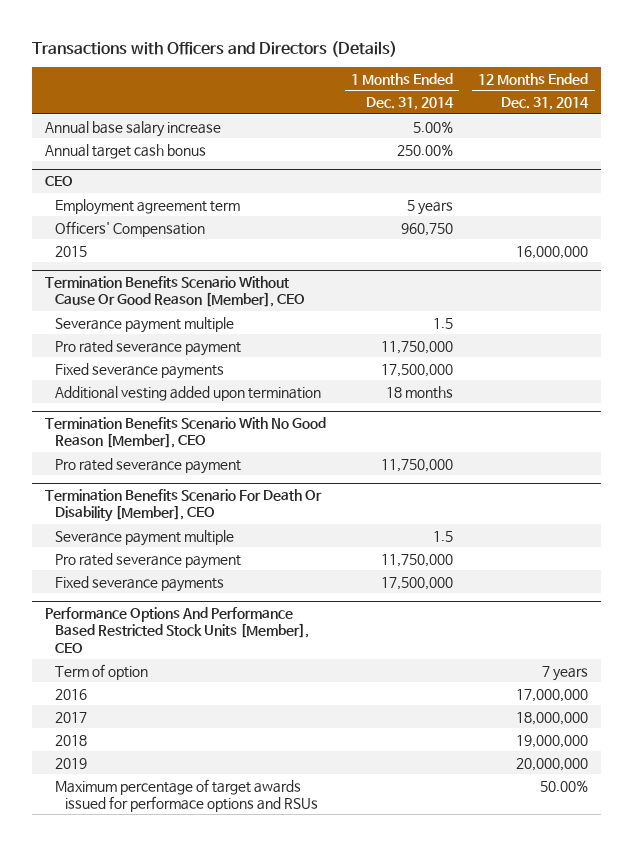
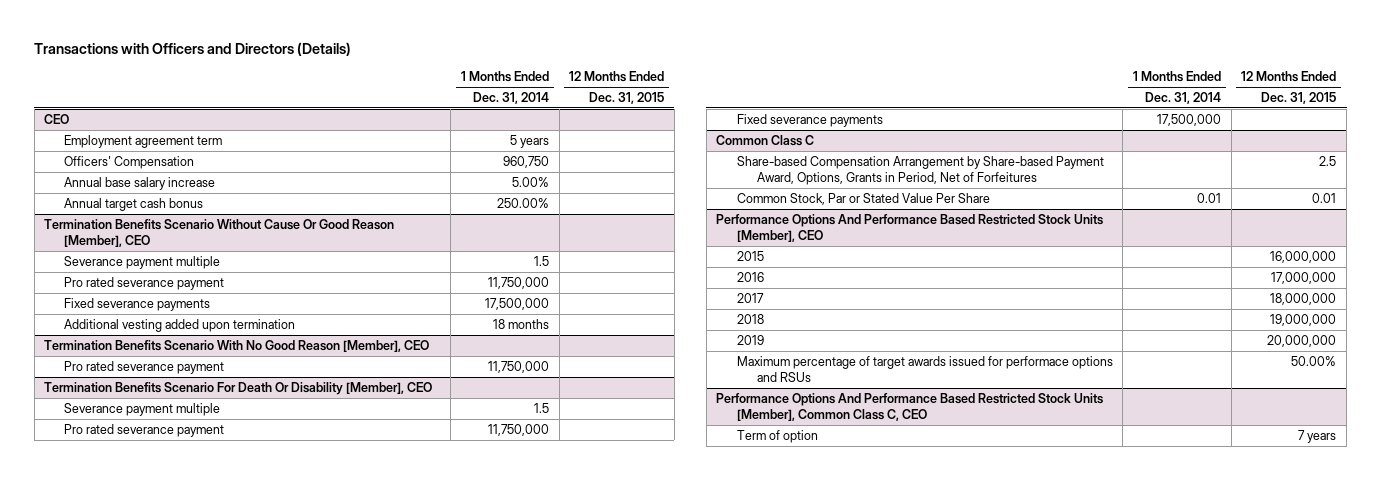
- | 1 Months Ended Dec. 31, 2014 | 12 Months Ended Dec. 31, 2014
+ | 1 Months Ended Dec. 31, 2014 | 12 Months Ended Dec. 31, 2015
- Annual base salary increase | 5.00% |
- Annual target cash bonus | 250.00% |
@ CEO
- 2015 | | 16,000,000
+ Annual base salary increase | 5.00% |
+ Annual target cash bonus | 250.00% |
+ Common Class C
+ Share-based Compensation Arrangement by Share-based Payment Award, Options, Grants in Period, Net of Forfeitures | | 2.5
+ Common Stock, Par or Stated Value Per Share | 0.01 | 0.01
@ Performance Options And Performance Based Restricted Stock Units [Member], CEO
- Term of option | | 7 years
+ 2015 | | 16,000,000
+ Performance Options And Performance Based Restricted Stock Units [Member], Common Class C, CEO
+ Term of option | | 7 years

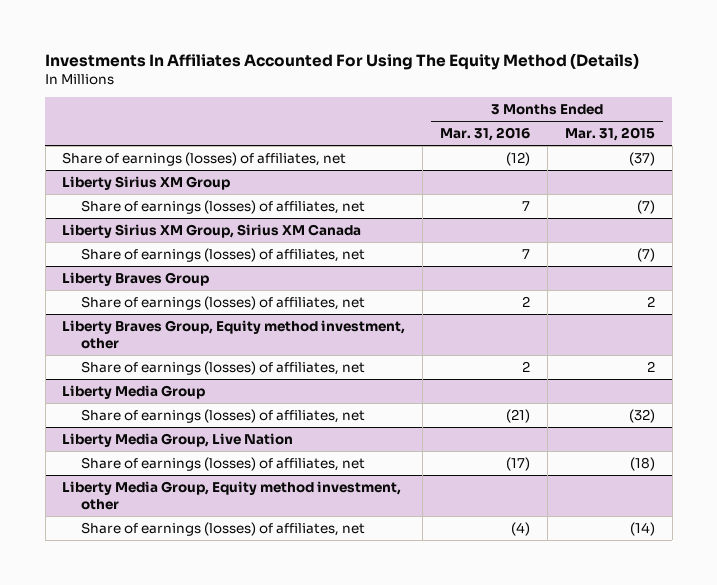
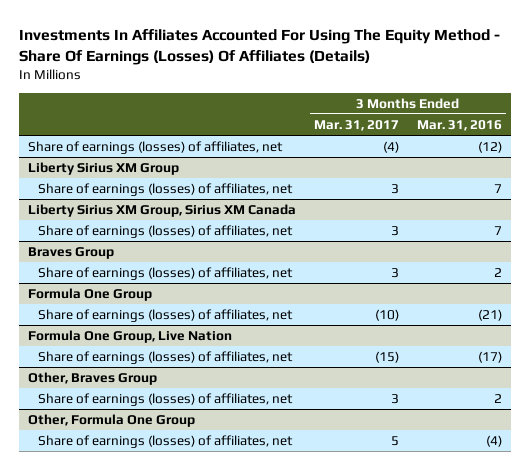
- Investments In Affiliates Accounted For Using The Equity Method (Details)
+ Investments In Affiliates Accounted For Using The Equity Method - Share Of Earnings (Losses) Of Affiliates (Details)
- | 3 Months Ended Mar. 31, 2016 | 3 Months Ended Mar. 31, 2015
+ | 3 Months Ended Mar. 31, 2017 | 3 Months Ended Mar. 31, 2016
- Liberty Braves Group
- Share of earnings (losses) of affiliates, net | 2 | 2
- Liberty Braves Group, Equity method investment, other
+ Braves Group
- Liberty Media Group
+ Formula One Group
- Liberty Media Group, Live Nation
+ Formula One Group, Live Nation
- Liberty Media Group, Equity method investment, other
+ Other, Braves Group
+ Share of earnings (losses) of affiliates, net | 3 | 2
+ Other, Formula One Group

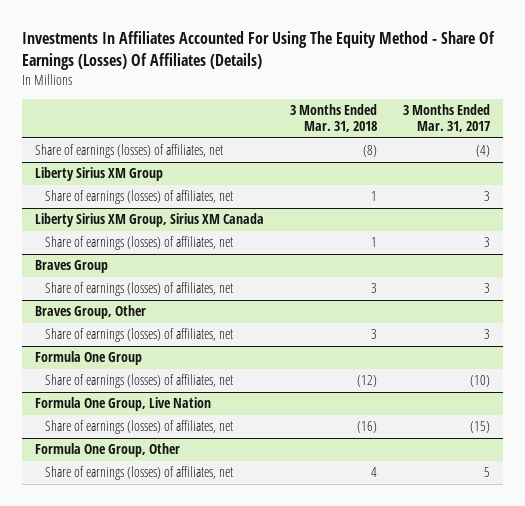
- | 3 Months Ended Mar. 31, 2017 | 3 Months Ended Mar. 31, 2016
+ | 3 Months Ended Mar. 31, 2018 | 3 Months Ended Mar. 31, 2017
+ Braves Group, Other
+ Share of earnings (losses) of affiliates, net | 3 | 3
- Other, Braves Group
- Share of earnings (losses) of affiliates, net | 3 | 2
- Other, Formula One Group
+ Formula One Group, Other

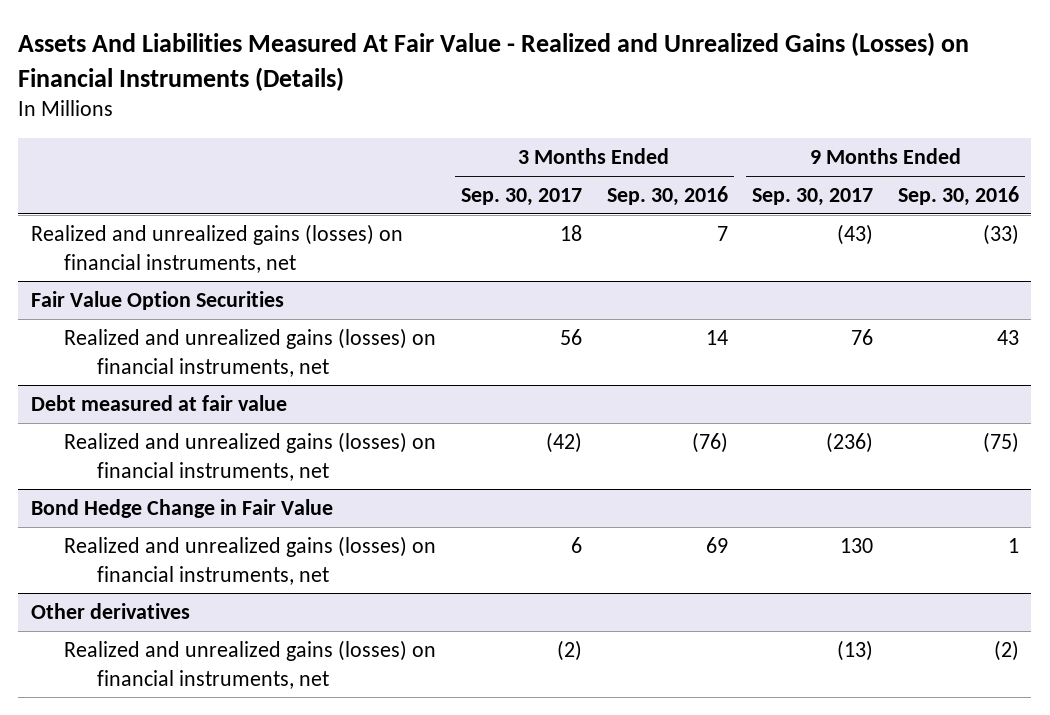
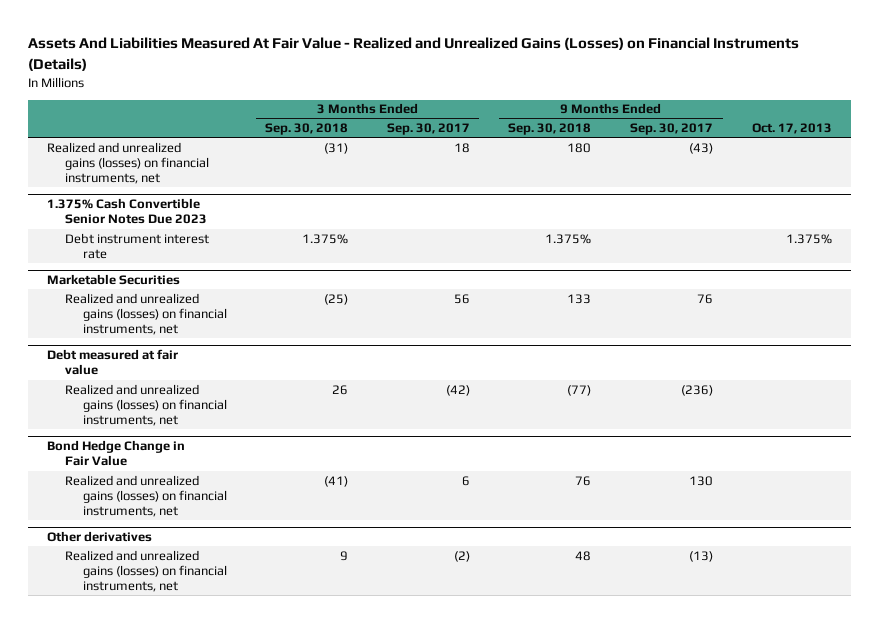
- | 3 Months Ended Sep. 30, 2017 | 3 Months Ended Sep. 30, 2016 | 9 Months Ended Sep. 30, 2017 | 9 Months Ended Sep. 30, 2016
+ | 3 Months Ended Sep. 30, 2018 | 3 Months Ended Sep. 30, 2017 | 9 Months Ended Sep. 30, 2018 | 9 Months Ended Sep. 30, 2017 | Oct. 17, 2013
- Fair Value Option Securities
+ 1.375% Cash Convertible Senior Notes Due 2023
+ Debt instrument interest rate | 1.375% | | 1.375% | | 1.375%
+ Marketable Securities

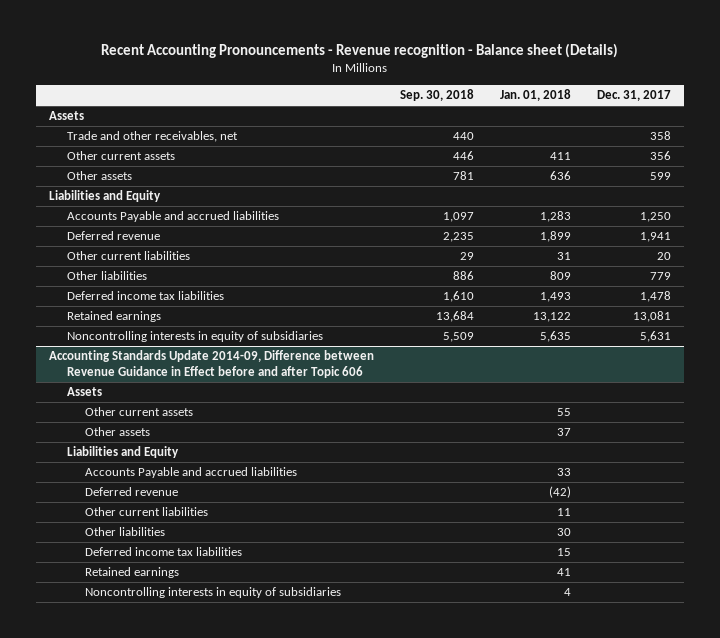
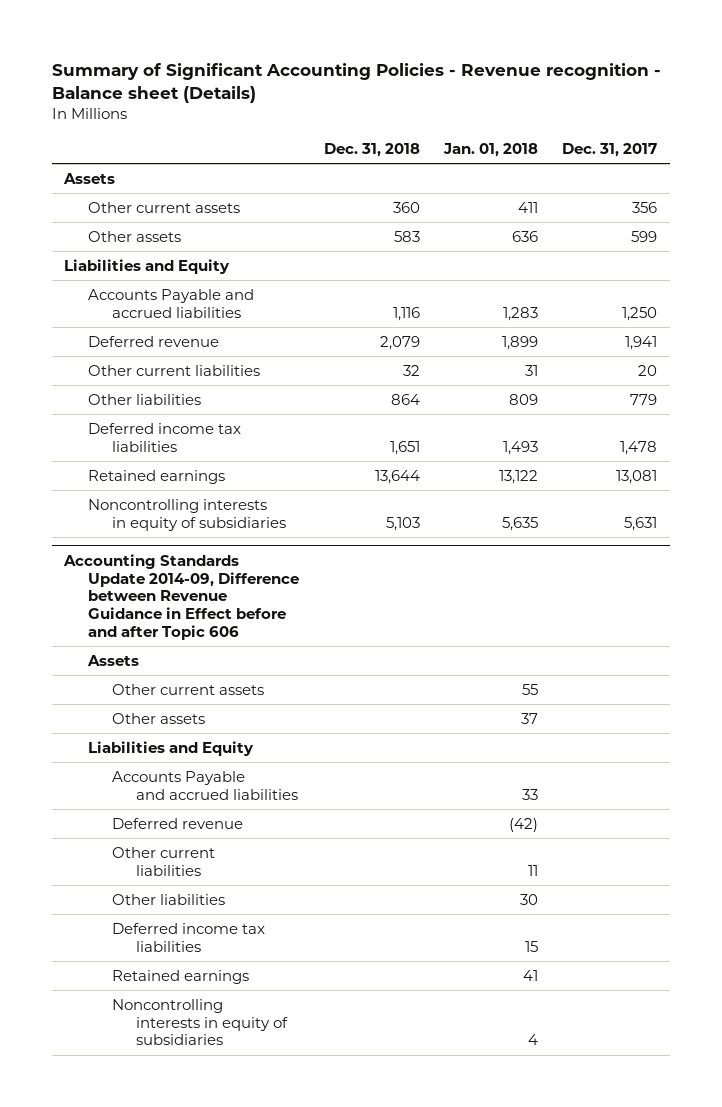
- Recent Accounting Pronouncements - Revenue recognition - Balance sheet (Details)
+ Summary of Significant Accounting Policies - Revenue recognition - Balance sheet (Details)
- | Sep. 30, 2018 | Jan. 01, 2018 | Dec. 31, 2017
+ | Dec. 31, 2018 | Jan. 01, 2018 | Dec. 31, 2017
- Trade and other receivables, net | 440 | | 358

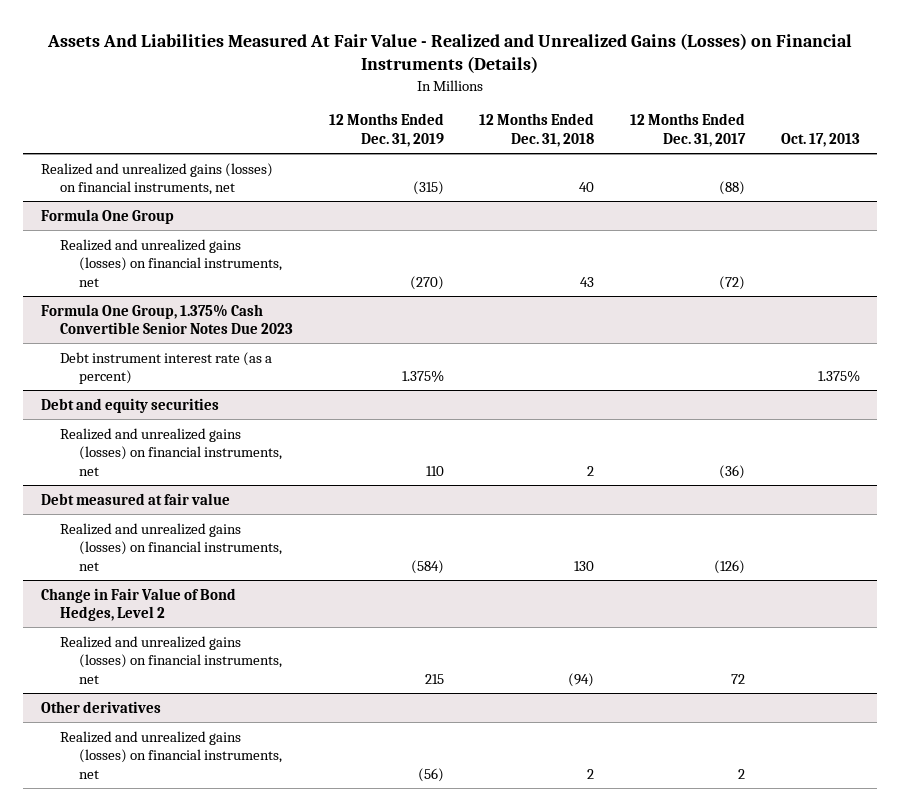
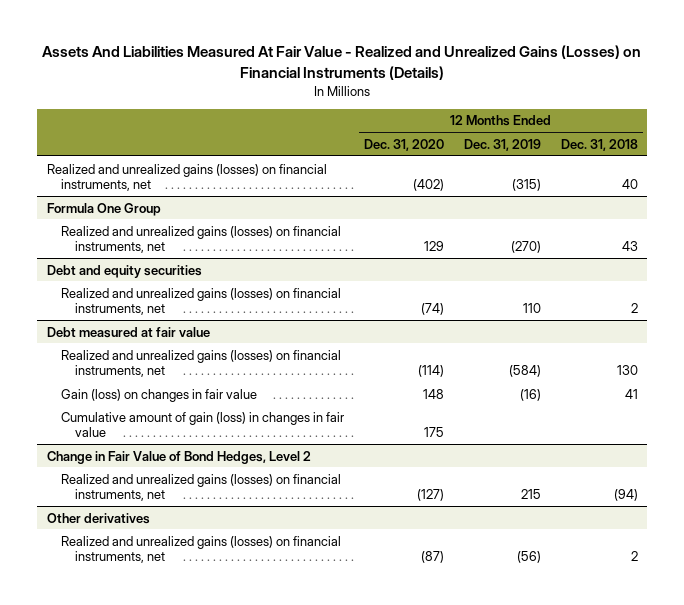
- | 12 Months Ended Dec. 31, 2019 | 12 Months Ended Dec. 31, 2018 | 12 Months Ended Dec. 31, 2017 | Oct. 17, 2013
+ | 12 Months Ended Dec. 31, 2020 | 12 Months Ended Dec. 31, 2019 | 12 Months Ended Dec. 31, 2018
- Formula One Group, 1.375% Cash Convertible Senior Notes Due 2023
- Debt instrument interest rate (as a percent) | 1.375% | | | 1.375%
@ Debt measured at fair value
+ Gain (loss) on changes in fair value | 148 | (16) | 41
+ Cumulative amount of gain (loss) in changes in fair value | 175 | |

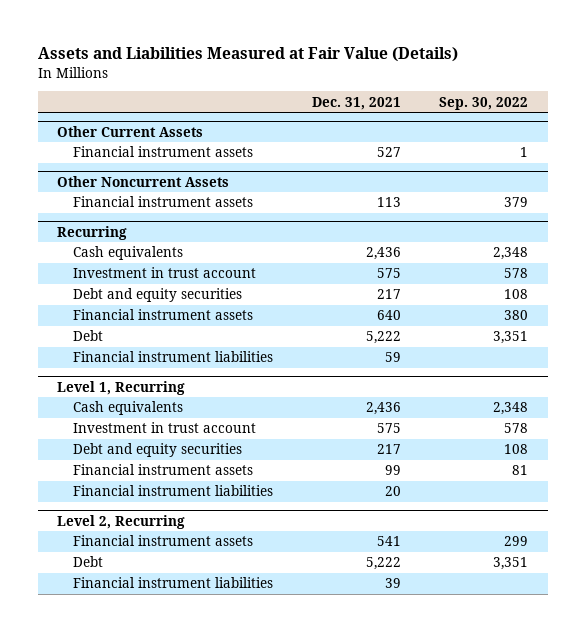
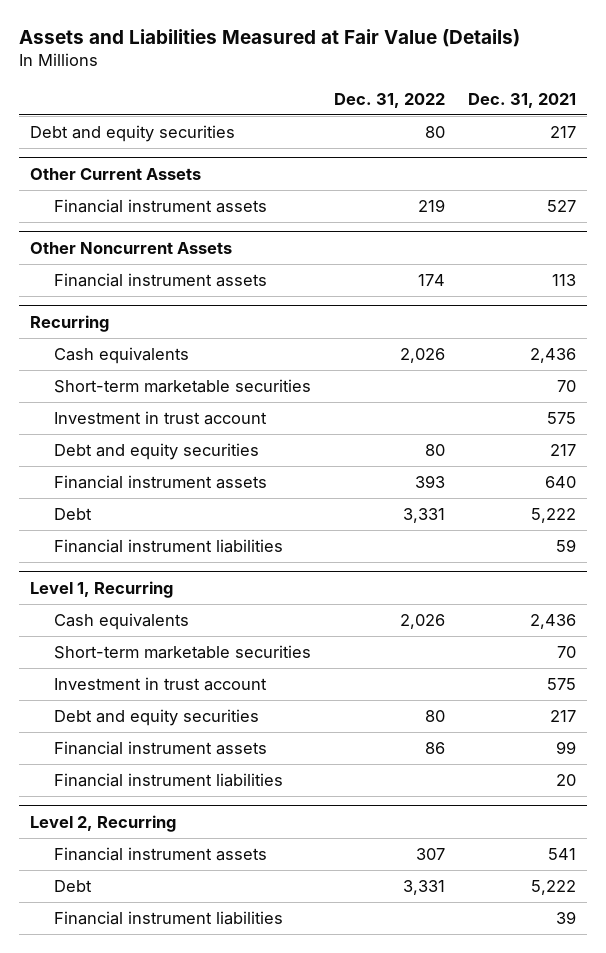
- | Dec. 31, 2021 | Sep. 30, 2022
+ | Dec. 31, 2022 | Dec. 31, 2021
+ Debt and equity securities | 80 | 217
@ Recurring
+ Short-term marketable securities | | 70
@ Level 1, Recurring
+ Short-term marketable securities | | 70

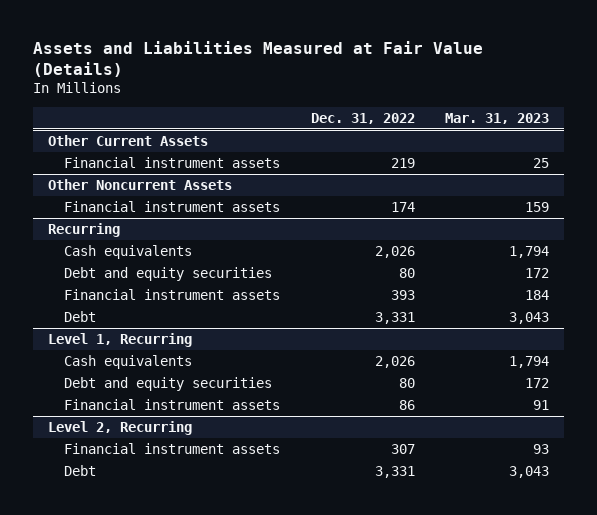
- | Dec. 31, 2022 | Dec. 31, 2021
+ | Dec. 31, 2022 | Mar. 31, 2023
- Debt and equity securities | 80 | 217
@ Recurring
- Short-term marketable securities | | 70
- Investment in trust account | | 575
- Financial instrument liabilities | | 59
@ Level 1, Recurring
- Short-term marketable securities | | 70
- Investment in trust account | | 575
- Financial instrument liabilities | | 20
@ Level 2, Recurring
- Financial instrument liabilities | | 39

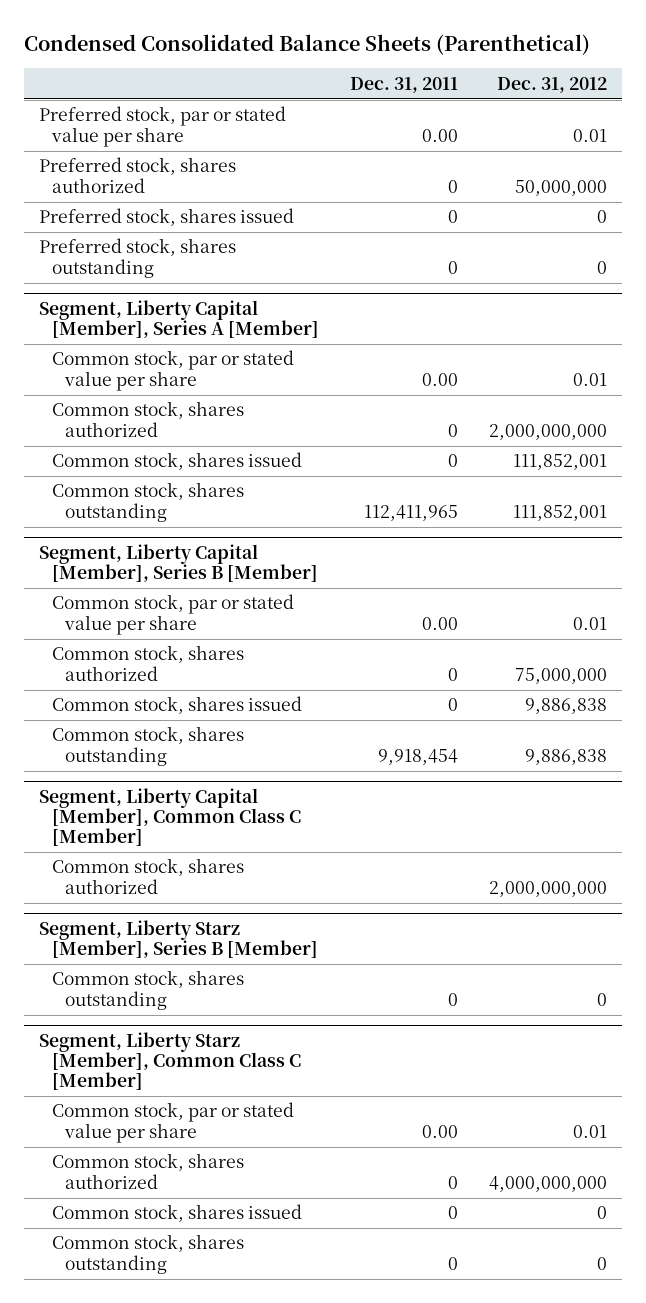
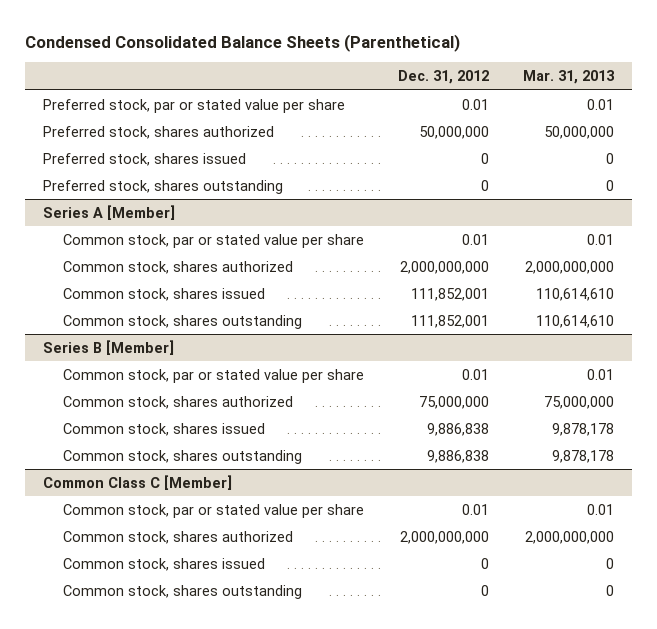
- | Dec. 31, 2011 | Dec. 31, 2012
+ | Dec. 31, 2012 | Mar. 31, 2013
- Segment, Liberty Capital [Member], Series A [Member]
+ Series A [Member]
- Segment, Liberty Capital [Member], Series B [Member]
+ Series B [Member]
- Segment, Liberty Capital [Member], Common Class C [Member]
- Common stock, shares authorized | | 2,000,000,000
- Segment, Liberty Starz [Member], Series B [Member]
- Common stock, shares outstanding | 0 | 0
- Segment, Liberty Starz [Member], Common Class C [Member]
+ Common Class C [Member]
- Common stock, shares authorized | 0 | 4,000,000,000
+ Common stock, shares authorized | 2,000,000,000 | 2,000,000,000

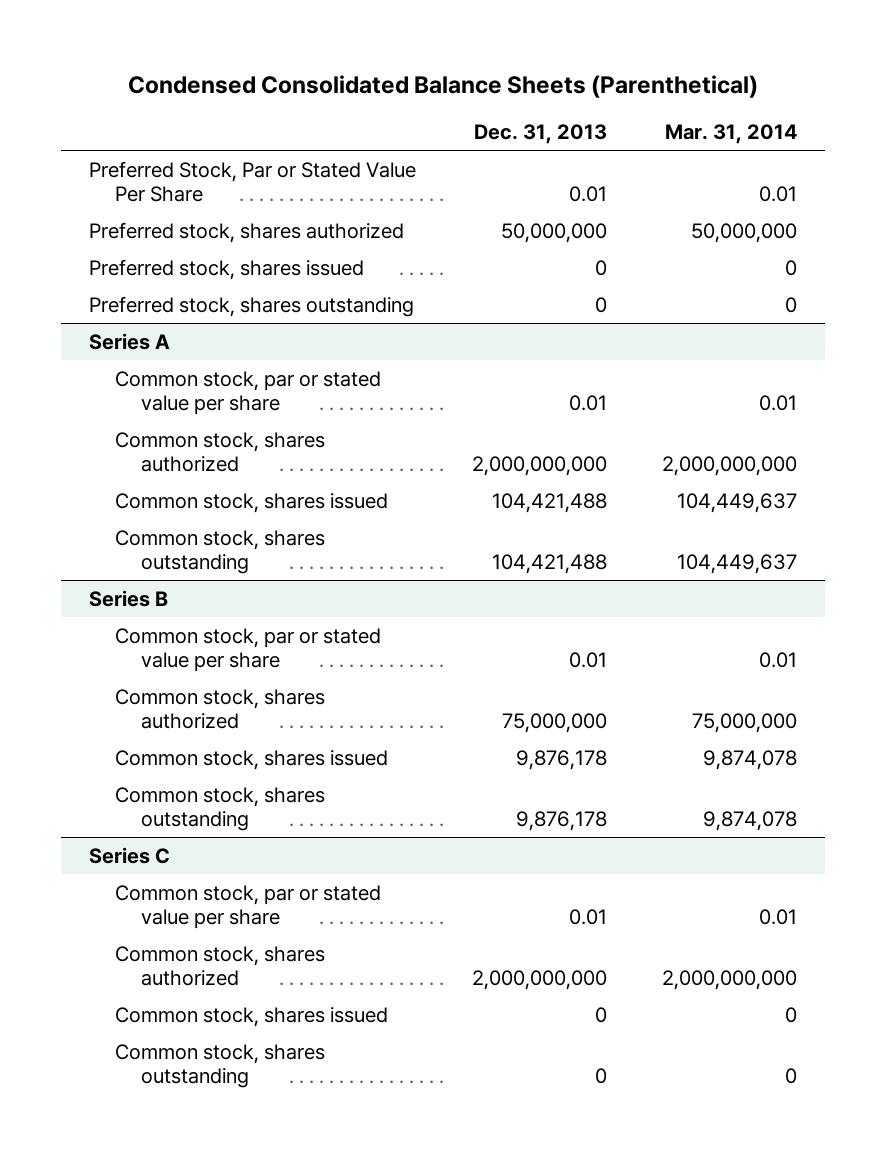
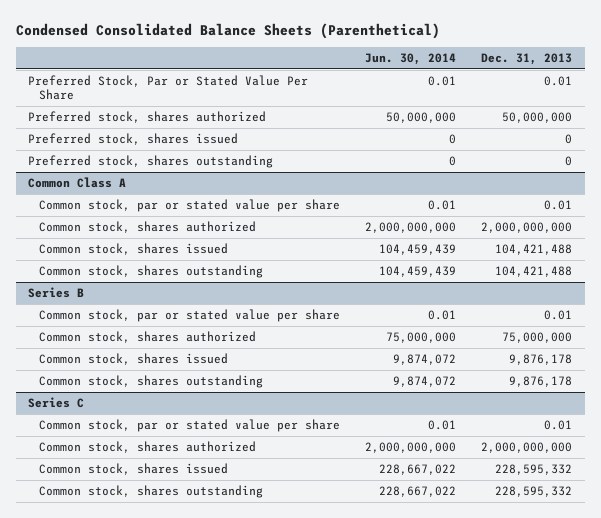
- | Dec. 31, 2013 | Mar. 31, 2014
+ | Jun. 30, 2014 | Dec. 31, 2013
- Series A
+ Common Class A
@ Series C
- Common stock, shares issued | 0 | 0
- Common stock, shares outstanding | 0 | 0
+ Common stock, shares issued | 228,667,022 | 228,595,332
+ Common stock, shares outstanding | 228,667,022 | 228,595,332

